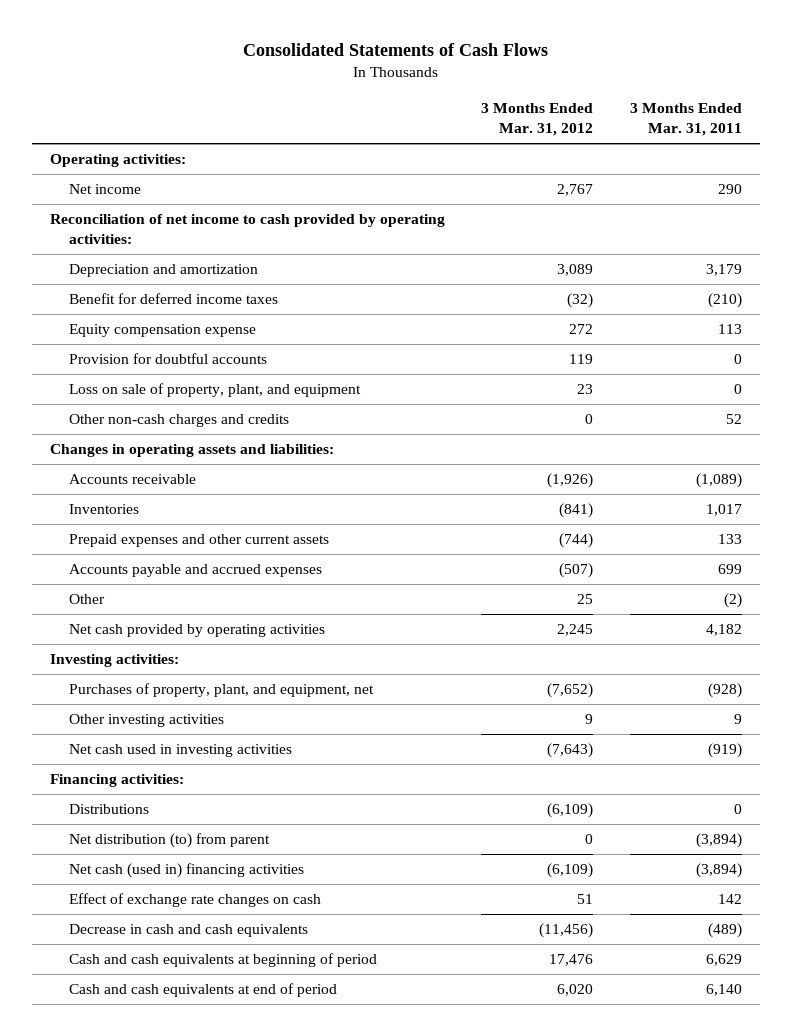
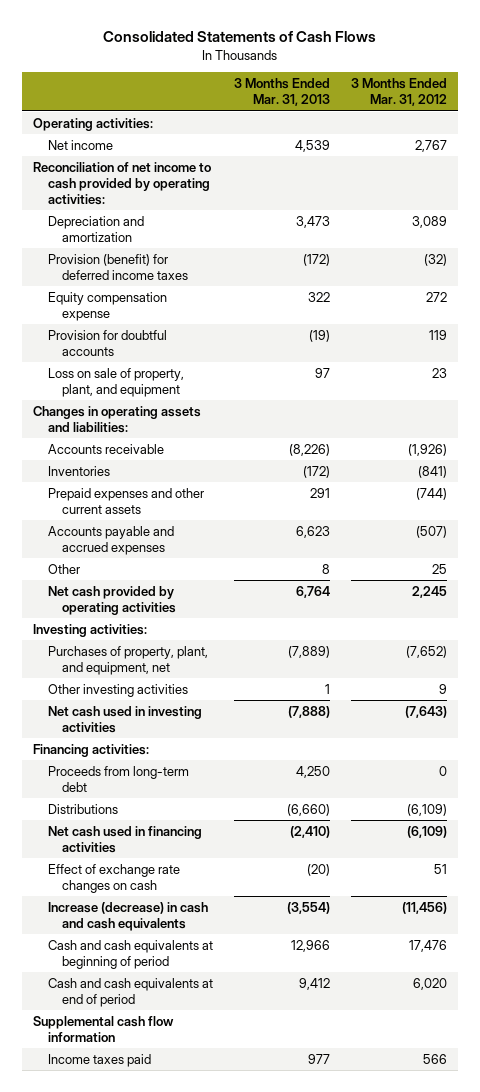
- | 3 Months Ended Mar. 31, 2012 | 3 Months Ended Mar. 31, 2011
+ | 3 Months Ended Mar. 31, 2013 | 3 Months Ended Mar. 31, 2012
- Benefit for deferred income taxes | (32) | (210)
+ Provision (benefit) for deferred income taxes | (172) | (32)
- Other non-cash charges and credits | 0 | 52
+ Proceeds from long-term debt | 4,250 | 0
- Net distribution (to) from parent | 0 | (3,894)
- Net cash (used in) financing activities | (6,109) | (3,894)
+ Net cash used in financing activities | (2,410) | (6,109)
- Decrease in cash and cash equivalents | (11,456) | (489)
+ Increase (decrease) in cash and cash equivalents | (3,554) | (11,456)
+ Supplemental cash flow information
+ Income taxes paid | 977 | 566

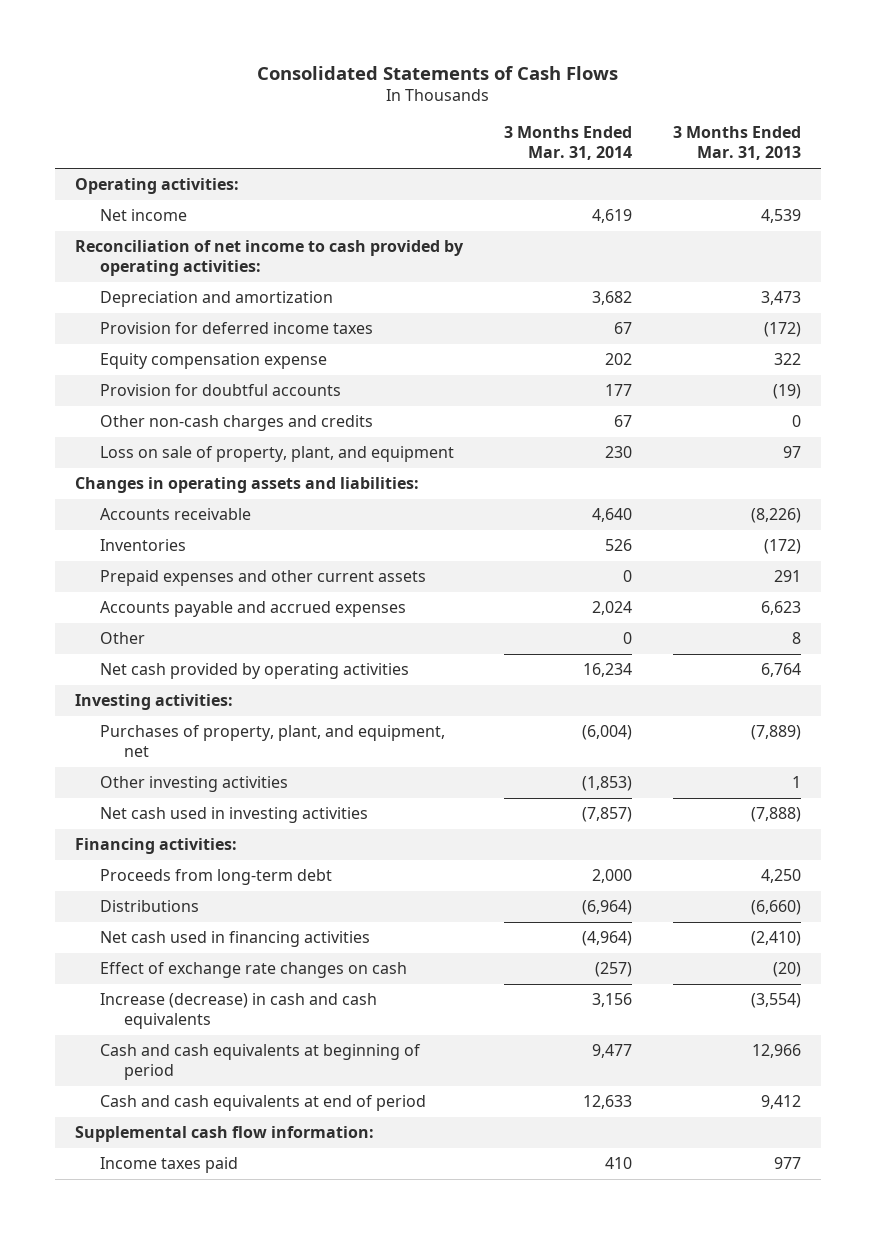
- | 3 Months Ended Mar. 31, 2013 | 3 Months Ended Mar. 31, 2012
+ | 3 Months Ended Mar. 31, 2014 | 3 Months Ended Mar. 31, 2013
- Provision (benefit) for deferred income taxes | (172) | (32)
+ Provision for deferred income taxes | 67 | (172)
+ Other non-cash charges and credits | 67 | 0
- Supplemental cash flow information
+ Supplemental cash flow information:

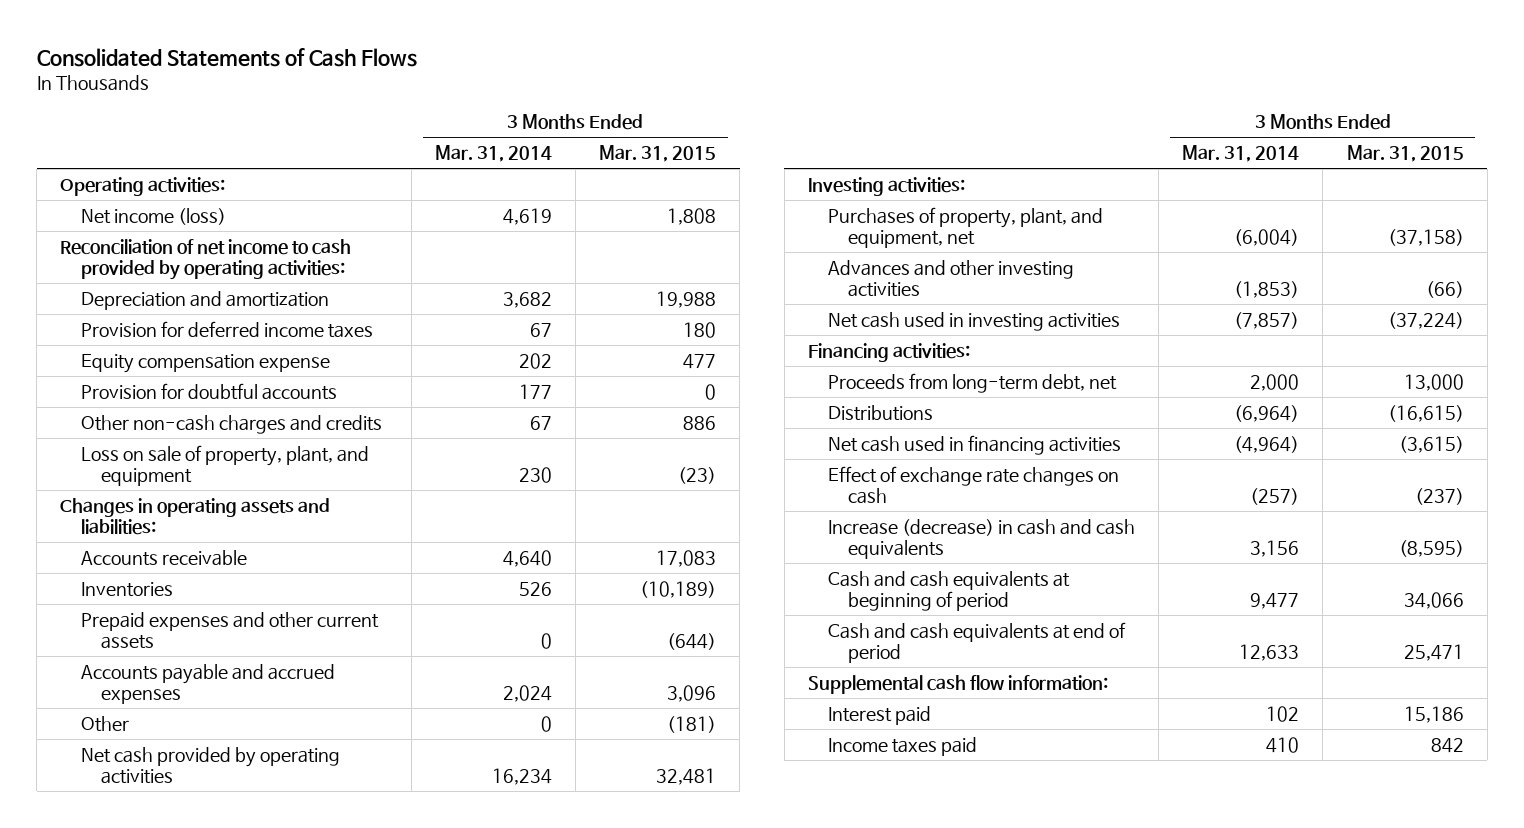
- | 3 Months Ended Mar. 31, 2014 | 3 Months Ended Mar. 31, 2013
+ | 3 Months Ended Mar. 31, 2014 | 3 Months Ended Mar. 31, 2015
- Net income | 4,619 | 4,539
+ Net income (loss) | 4,619 | 1,808
- Other investing activities | (1,853) | 1
+ Advances and other investing activities | (1,853) | (66)
- Proceeds from long-term debt | 2,000 | 4,250
+ Proceeds from long-term debt, net | 2,000 | 13,000
+ Interest paid | 102 | 15,186

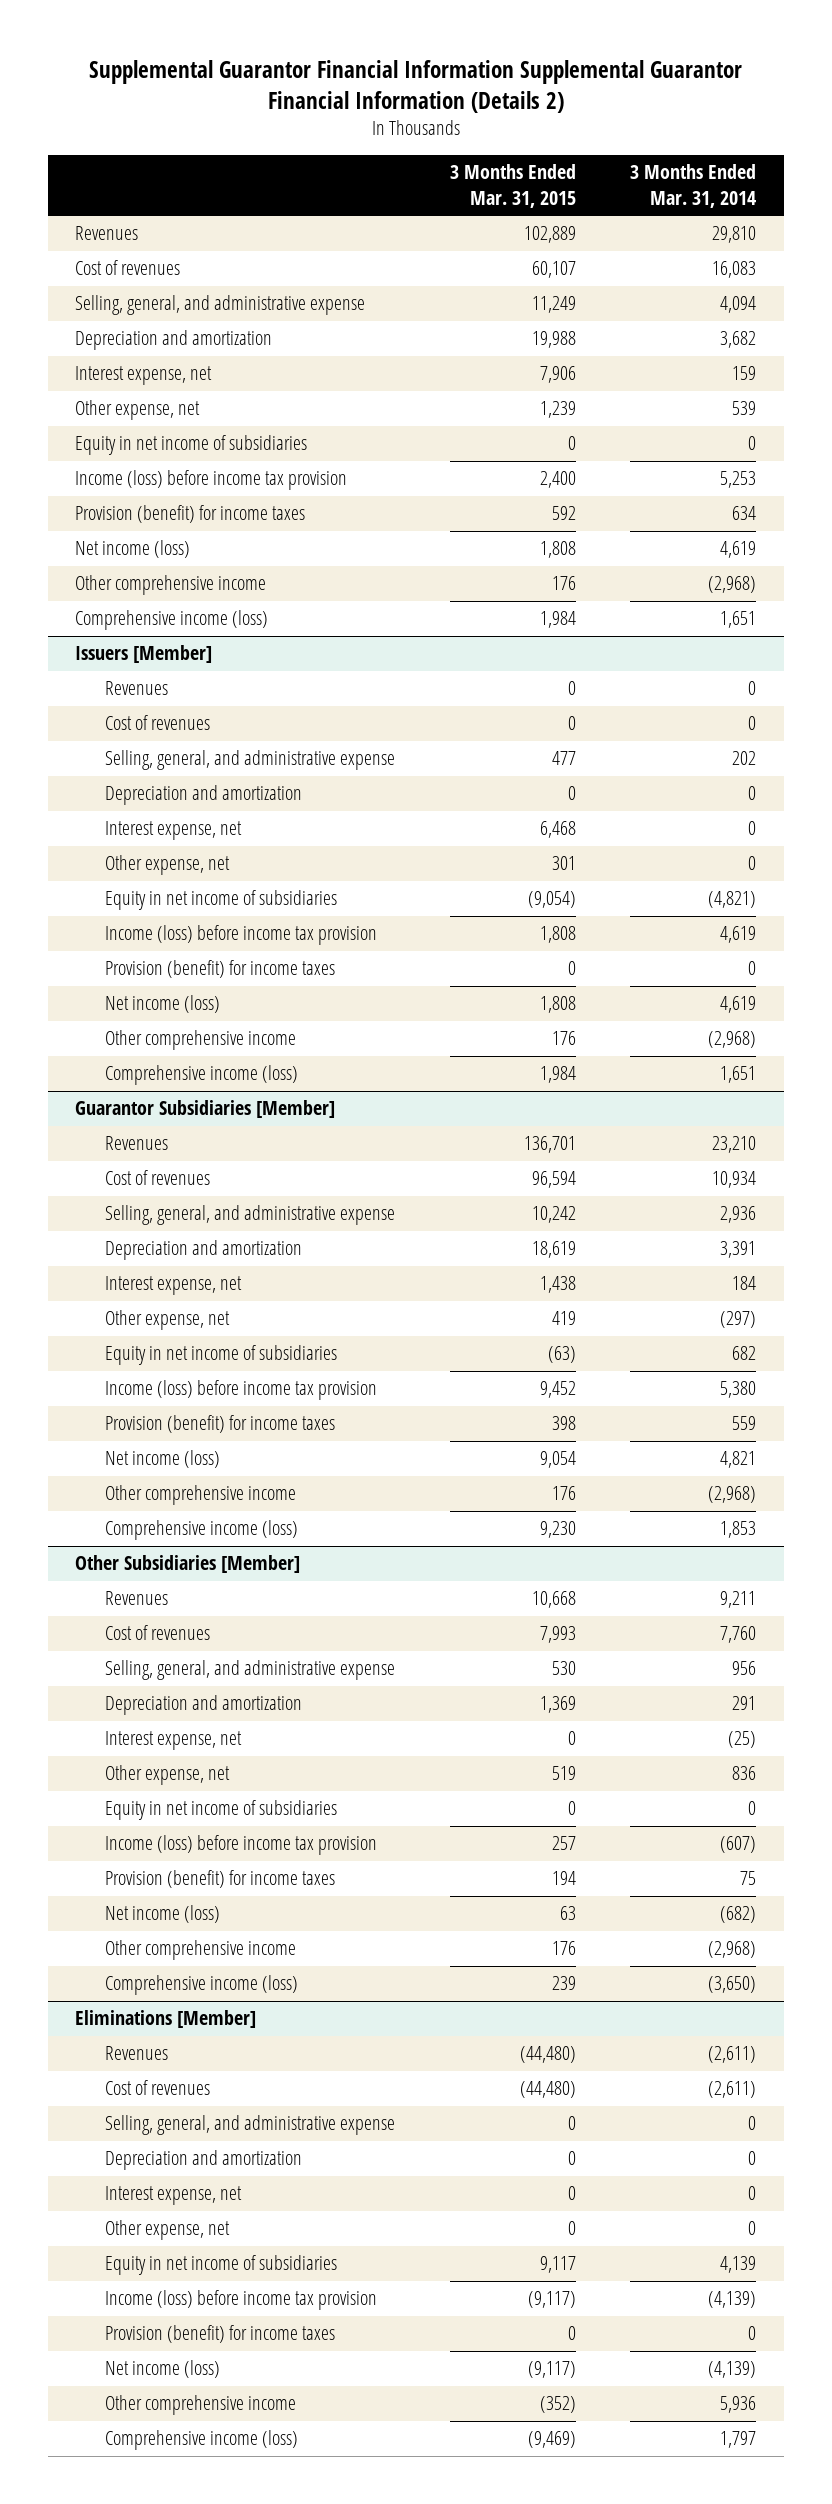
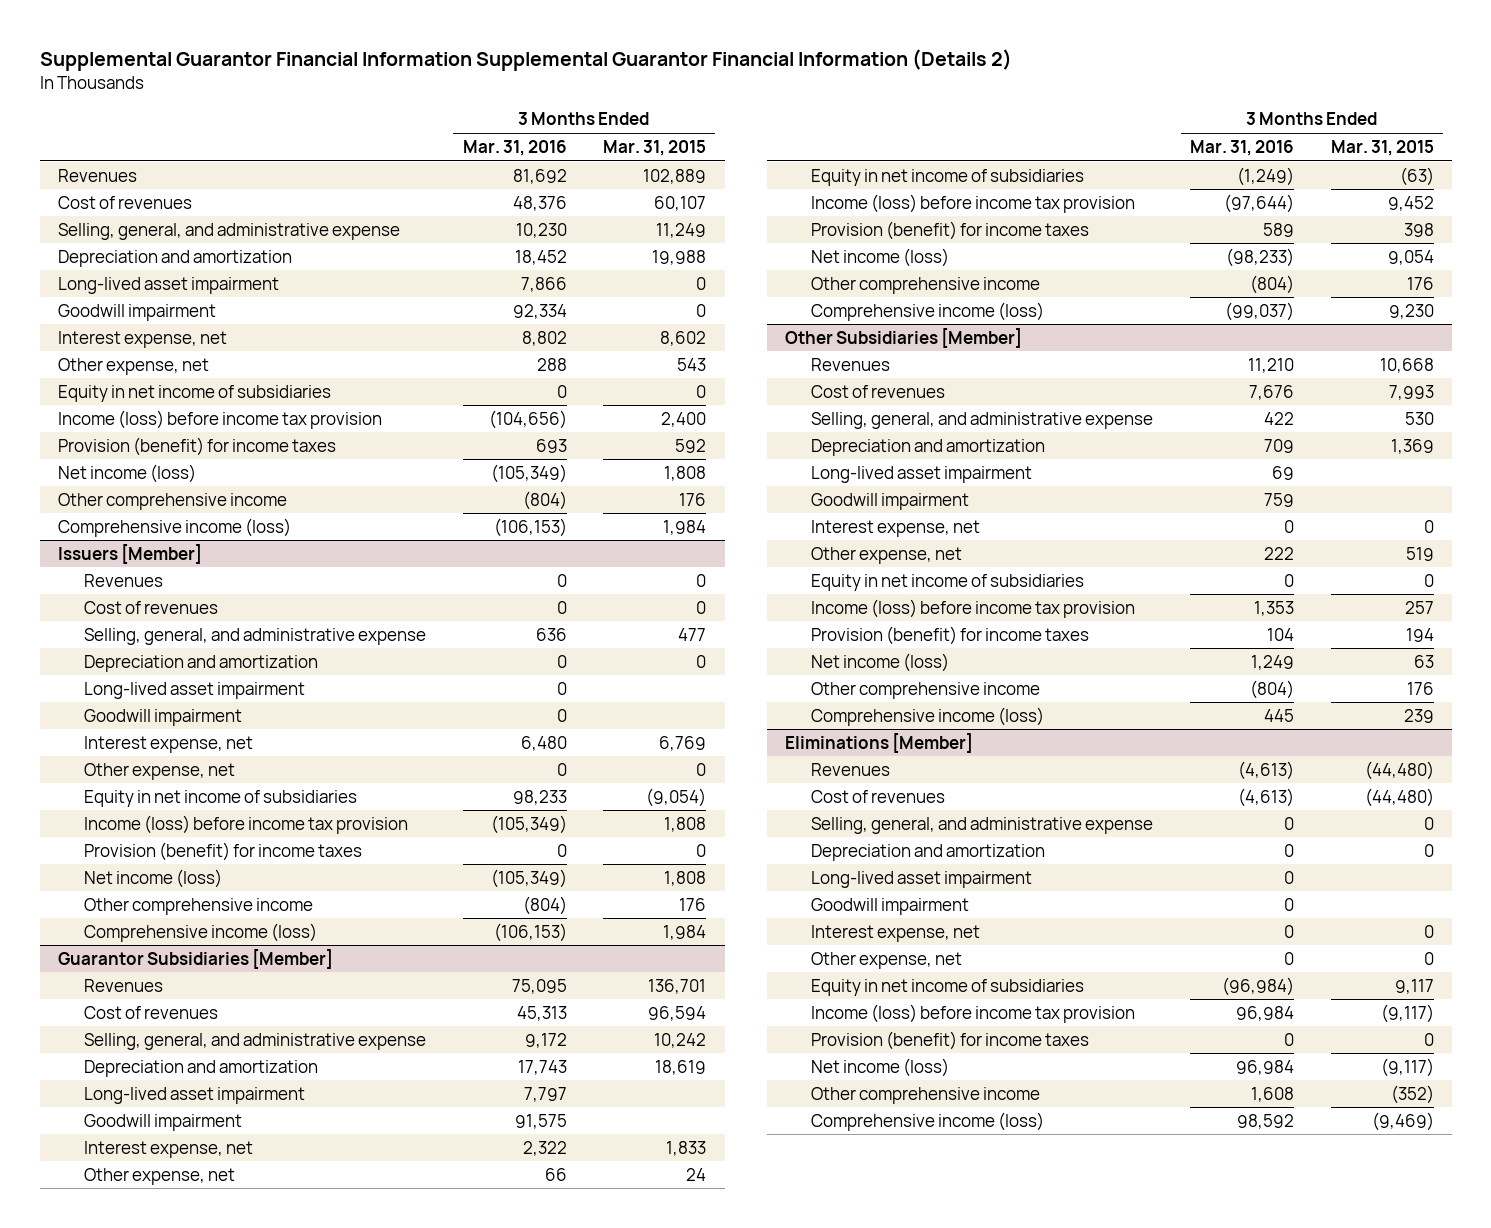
- | 3 Months Ended Mar. 31, 2015 | 3 Months Ended Mar. 31, 2014
+ | 3 Months Ended Mar. 31, 2016 | 3 Months Ended Mar. 31, 2015
- Interest expense, net | 7,906 | 159
- Other expense, net | 1,239 | 539
+ Long-lived asset impairment | 7,866 | 0
+ Goodwill impairment | 92,334 | 0
+ Interest expense, net | 8,802 | 8,602
+ Other expense, net | 288 | 543
@ Issuers [Member]
- Interest expense, net | 6,468 | 0
- Other expense, net | 301 | 0
+ Long-lived asset impairment | 0 |
+ Goodwill impairment | 0 |
+ Interest expense, net | 6,480 | 6,769
+ Other expense, net | 0 | 0
@ Guarantor Subsidiaries [Member]
- Interest expense, net | 1,438 | 184
- Other expense, net | 419 | (297)
+ Long-lived asset impairment | 7,797 |
+ Goodwill impairment | 91,575 |
+ Interest expense, net | 2,322 | 1,833
+ Other expense, net | 66 | 24
@ Other Subsidiaries [Member]
+ Long-lived asset impairment | 69 |
+ Goodwill impairment | 759 |
@ Eliminations [Member]
+ Long-lived asset impairment | 0 |
+ Goodwill impairment | 0 |

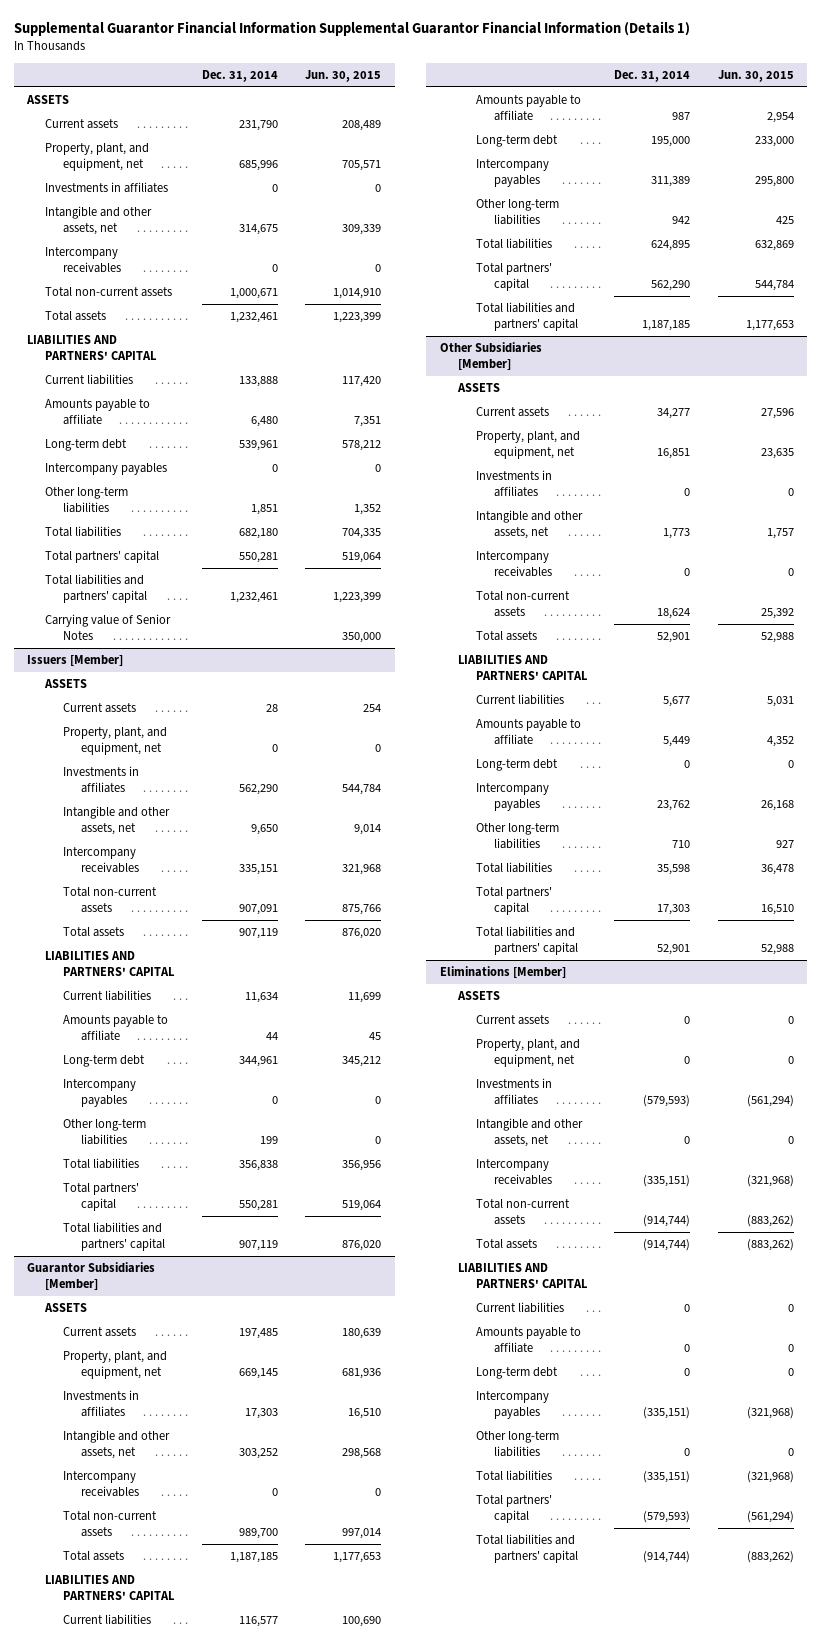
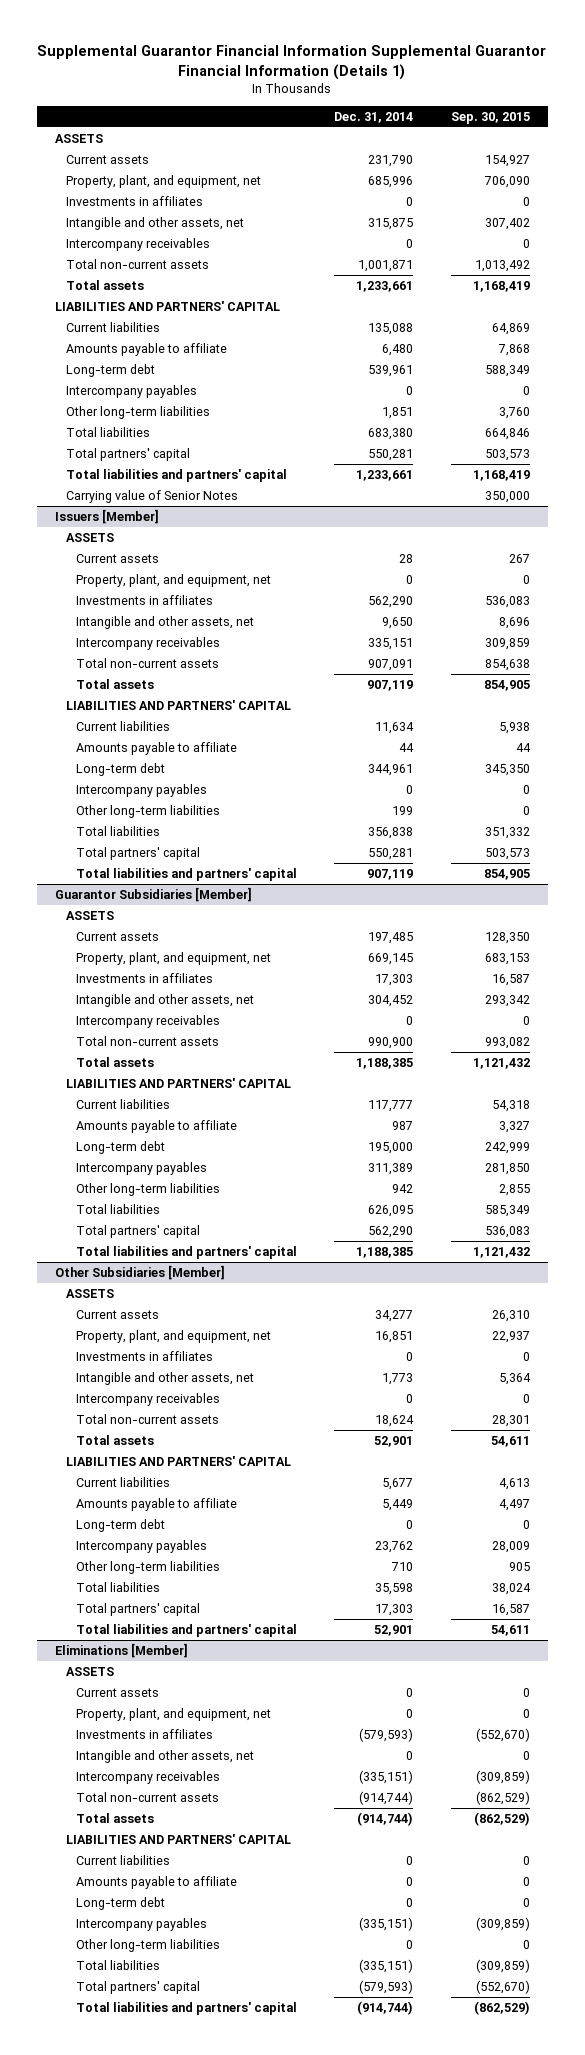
- | Dec. 31, 2014 | Jun. 30, 2015
+ | Dec. 31, 2014 | Sep. 30, 2015
- Intangible and other assets, net | 314,675 | 309,339
+ Intangible and other assets, net | 315,875 | 307,402
- Total non-current assets | 1,000,671 | 1,014,910
- Total assets | 1,232,461 | 1,223,399
+ Total non-current assets | 1,001,871 | 1,013,492
+ Total assets | 1,233,661 | 1,168,419
- Current liabilities | 133,888 | 117,420
+ Current liabilities | 135,088 | 64,869
- Total liabilities | 682,180 | 704,335
+ Total liabilities | 683,380 | 664,846
- Total liabilities and partners' capital | 1,232,461 | 1,223,399
+ Total liabilities and partners' capital | 1,233,661 | 1,168,419
@ Guarantor Subsidiaries [Member]
- Intangible and other assets, net | 303,252 | 298,568
+ Intangible and other assets, net | 304,452 | 293,342
- Total non-current assets | 989,700 | 997,014
- Total assets | 1,187,185 | 1,177,653
+ Total non-current assets | 990,900 | 993,082
+ Total assets | 1,188,385 | 1,121,432
- Current liabilities | 116,577 | 100,690
+ Current liabilities | 117,777 | 54,318
- Total liabilities | 624,895 | 632,869
+ Total liabilities | 626,095 | 585,349
- Total liabilities and partners' capital | 1,187,185 | 1,177,653
+ Total liabilities and partners' capital | 1,188,385 | 1,121,432

